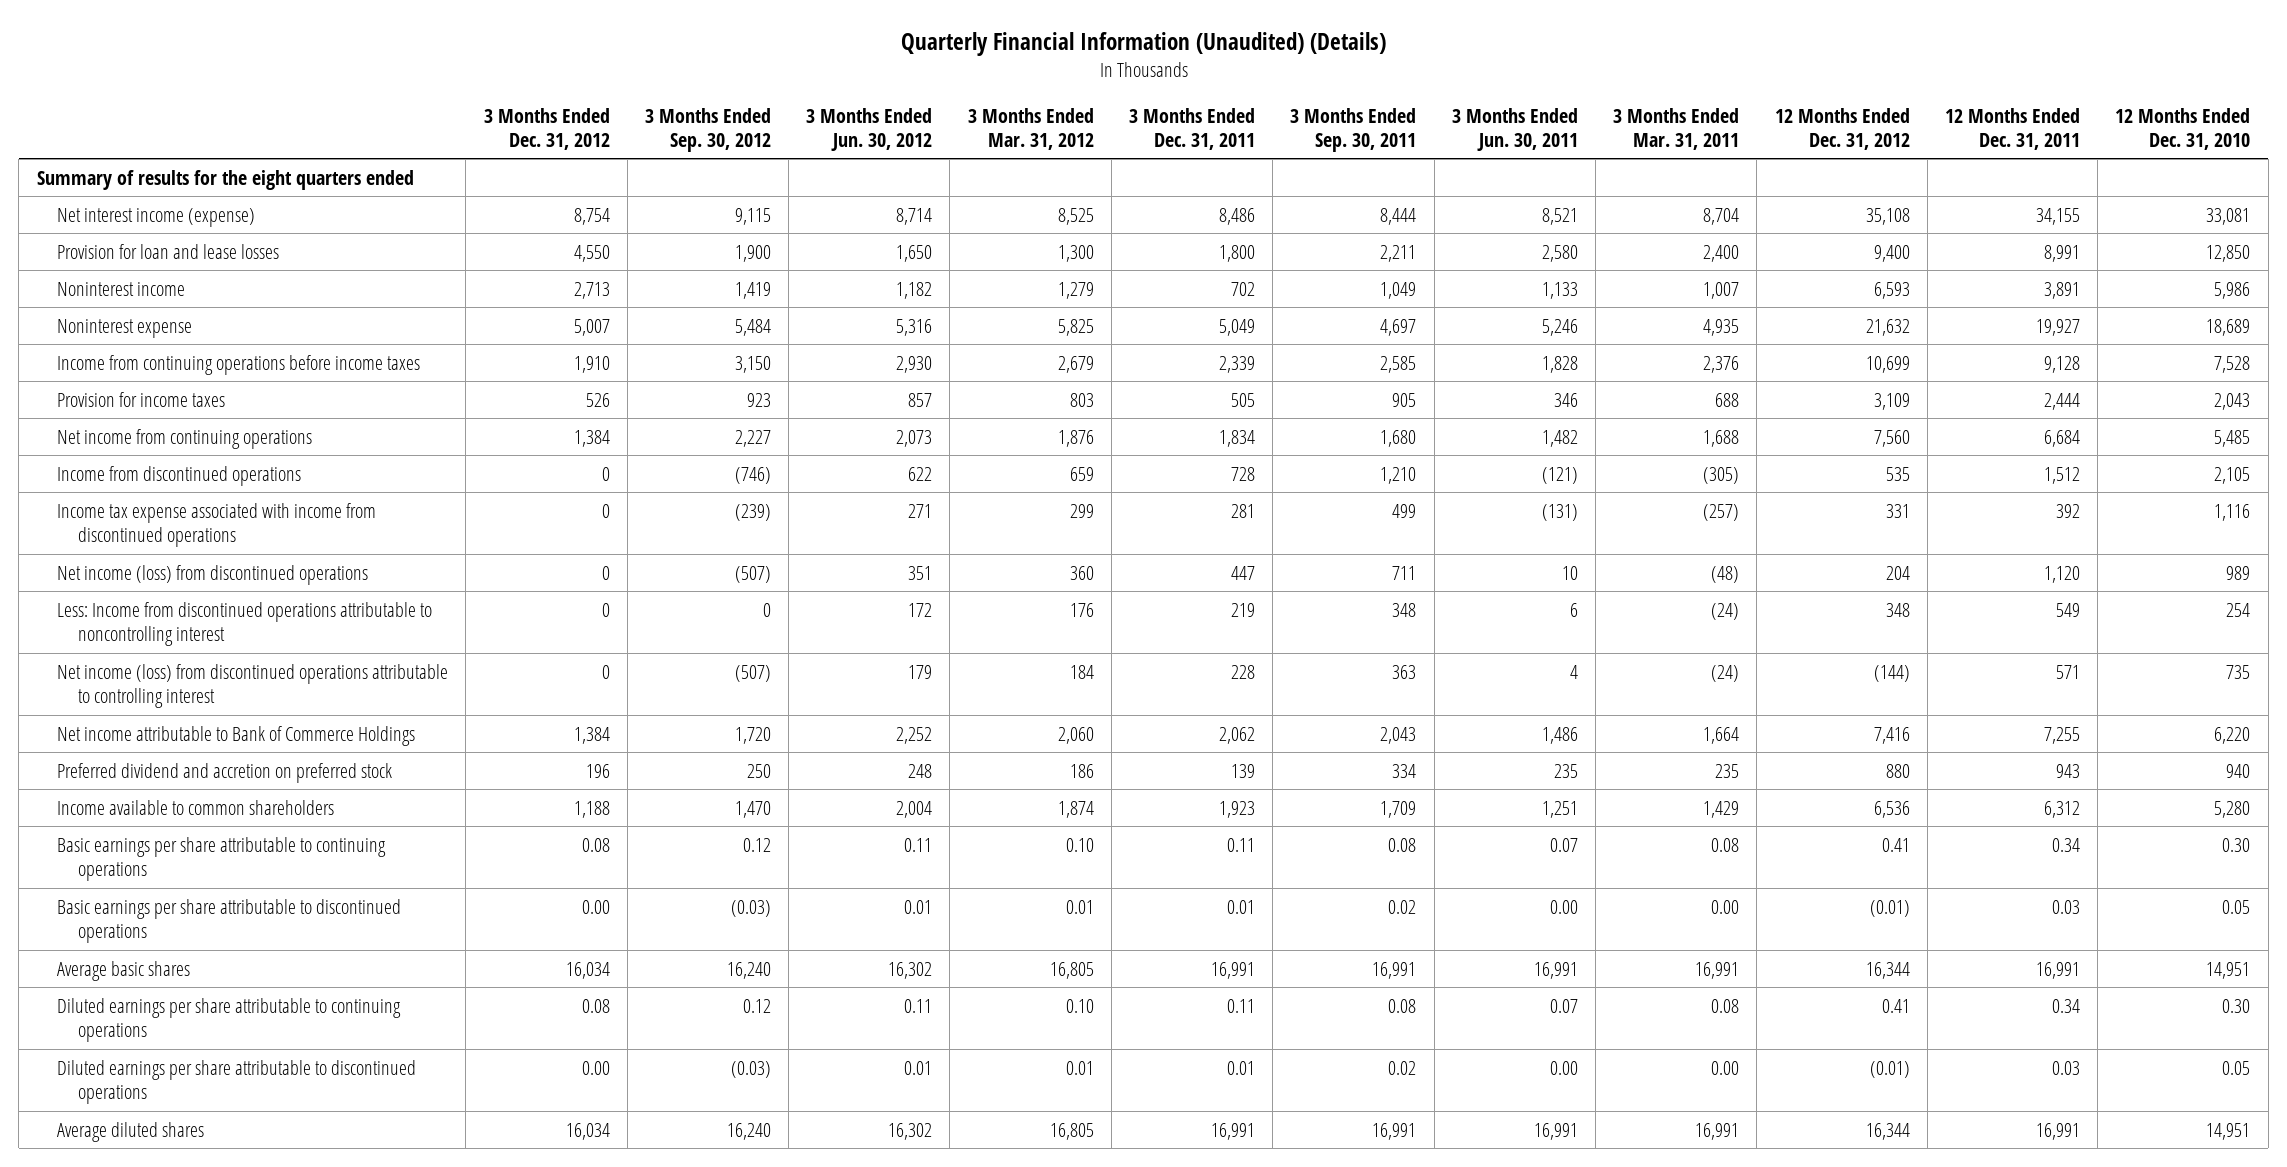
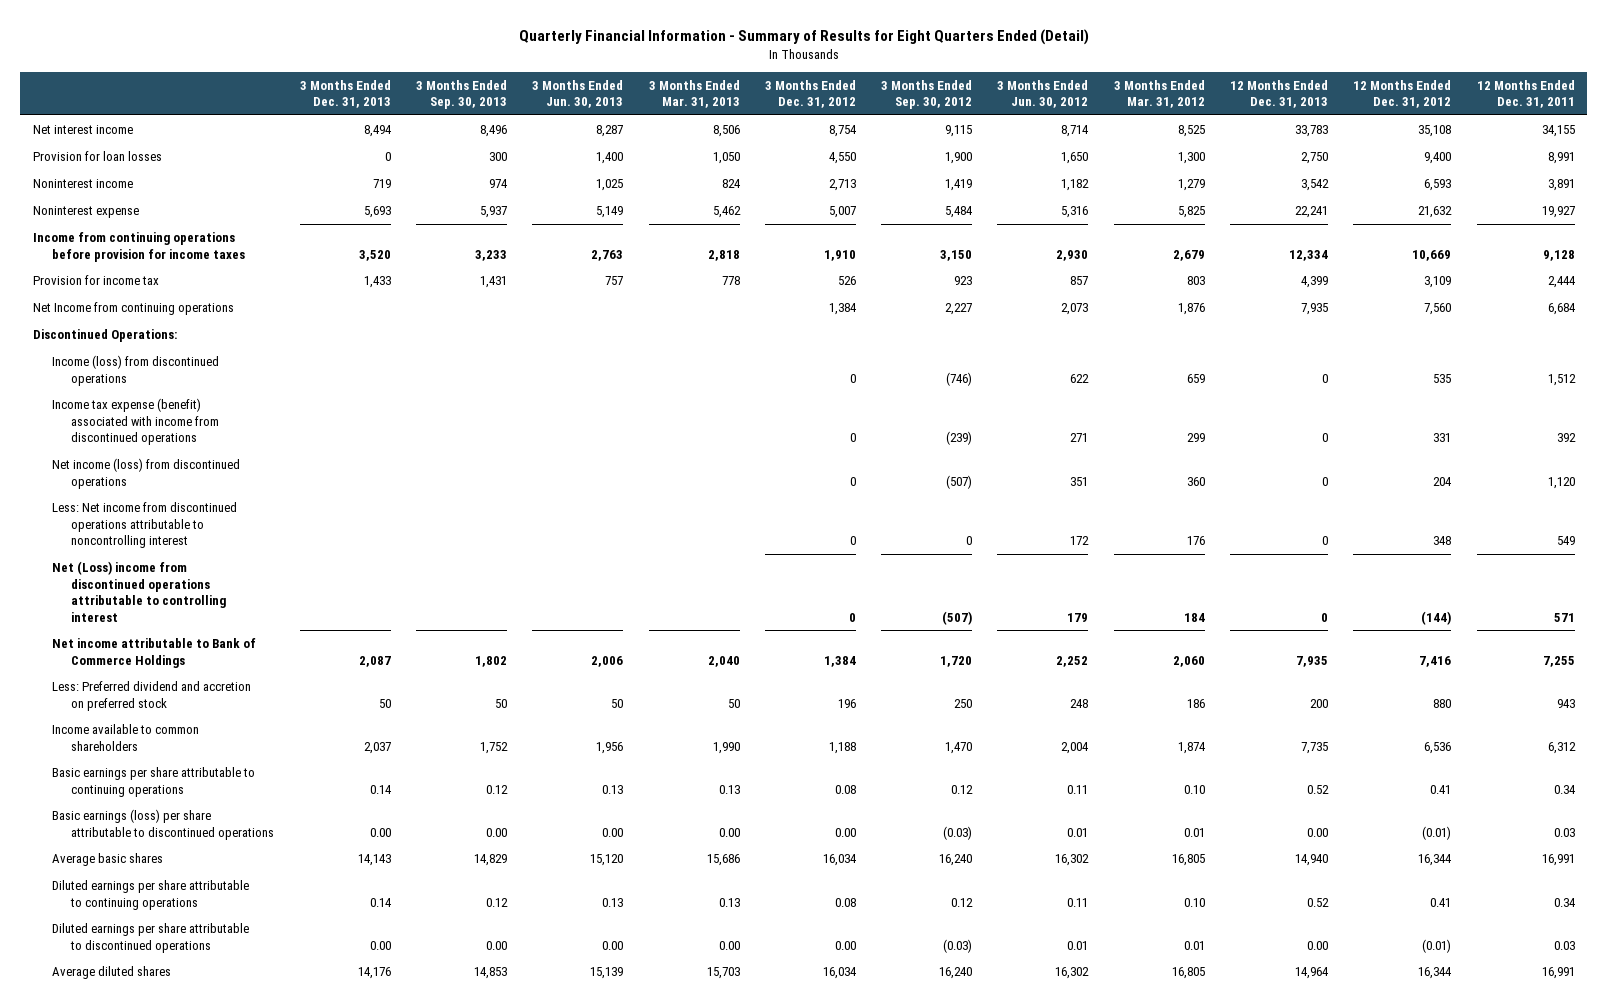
- Quarterly Financial Information (Unaudited) (Details)
+ Quarterly Financial Information - Summary of Results for Eight Quarters Ended (Detail)
- | 3 Months Ended Dec. 31, 2012 | 3 Months Ended Sep. 30, 2012 | 3 Months Ended Jun. 30, 2012 | 3 Months Ended Mar. 31, 2012 | 3 Months Ended Dec. 31, 2011 | 3 Months Ended Sep. 30, 2011 | 3 Months Ended Jun. 30, 2011 | 3 Months Ended Mar. 31, 2011 | 12 Months Ended Dec. 31, 2012 | 12 Months Ended Dec. 31, 2011 | 12 Months Ended Dec. 31, 2010
+ | 3 Months Ended Dec. 31, 2013 | 3 Months Ended Sep. 30, 2013 | 3 Months Ended Jun. 30, 2013 | 3 Months Ended Mar. 31, 2013 | 3 Months Ended Dec. 31, 2012 | 3 Months Ended Sep. 30, 2012 | 3 Months Ended Jun. 30, 2012 | 3 Months Ended Mar. 31, 2012 | 12 Months Ended Dec. 31, 2013 | 12 Months Ended Dec. 31, 2012 | 12 Months Ended Dec. 31, 2011
- Summary of results for the eight quarters ended
- Net interest income (expense) | 8,754 | 9,115 | 8,714 | 8,525 | 8,486 | 8,444 | 8,521 | 8,704 | 35,108 | 34,155 | 33,081
- Provision for loan and lease losses | 4,550 | 1,900 | 1,650 | 1,300 | 1,800 | 2,211 | 2,580 | 2,400 | 9,400 | 8,991 | 12,850
+ Net interest income | 8,494 | 8,496 | 8,287 | 8,506 | 8,754 | 9,115 | 8,714 | 8,525 | 33,783 | 35,108 | 34,155
+ Provision for loan losses | 0 | 300 | 1,400 | 1,050 | 4,550 | 1,900 | 1,650 | 1,300 | 2,750 | 9,400 | 8,991
- Income from continuing operations before income taxes | 1,910 | 3,150 | 2,930 | 2,679 | 2,339 | 2,585 | 1,828 | 2,376 | 10,699 | 9,128 | 7,528
- Provision for income taxes | 526 | 923 | 857 | 803 | 505 | 905 | 346 | 688 | 3,109 | 2,444 | 2,043
- Net income from continuing operations | 1,384 | 2,227 | 2,073 | 1,876 | 1,834 | 1,680 | 1,482 | 1,688 | 7,560 | 6,684 | 5,485
- Income from discontinued operations | 0 | (746) | 622 | 659 | 728 | 1,210 | (121) | (305) | 535 | 1,512 | 2,105
- Income tax expense associated with income from discontinued operations | 0 | (239) | 271 | 299 | 281 | 499 | (131) | (257) | 331 | 392 | 1,116
+ Income from continuing operations before provision for income taxes | 3,520 | 3,233 | 2,763 | 2,818 | 1,910 | 3,150 | 2,930 | 2,679 | 12,334 | 10,669 | 9,128
+ Provision for income tax | 1,433 | 1,431 | 757 | 778 | 526 | 923 | 857 | 803 | 4,399 | 3,109 | 2,444
+ Net Income from continuing operations | | | | | 1,384 | 2,227 | 2,073 | 1,876 | 7,935 | 7,560 | 6,684
+ Discontinued Operations:
+ Income (loss) from discontinued operations | | | | | 0 | (746) | 622 | 659 | 0 | 535 | 1,512
+ Income tax expense (benefit) associated with income from discontinued operations | | | | | 0 | (239) | 271 | 299 | 0 | 331 | 392
- Less: Income from discontinued operations attributable to noncontrolling interest | 0 | 0 | 172 | 176 | 219 | 348 | 6 | (24) | 348 | 549 | 254
- Net income (loss) from discontinued operations attributable to controlling interest | 0 | (507) | 179 | 184 | 228 | 363 | 4 | (24) | (144) | 571 | 735
+ Less: Net income from discontinued operations attributable to noncontrolling interest | | | | | 0 | 0 | 172 | 176 | 0 | 348 | 549
+ Net (Loss) income from discontinued operations attributable to controlling interest | | | | | 0 | (507) | 179 | 184 | 0 | (144) | 571
- Preferred dividend and accretion on preferred stock | 196 | 250 | 248 | 186 | 139 | 334 | 235 | 235 | 880 | 943 | 940
+ Less: Preferred dividend and accretion on preferred stock | 50 | 50 | 50 | 50 | 196 | 250 | 248 | 186 | 200 | 880 | 943
- Basic earnings per share attributable to discontinued operations | 0.00 | (0.03) | 0.01 | 0.01 | 0.01 | 0.02 | 0.00 | 0.00 | (0.01) | 0.03 | 0.05
+ Basic earnings (loss) per share attributable to discontinued operations | 0.00 | 0.00 | 0.00 | 0.00 | 0.00 | (0.03) | 0.01 | 0.01 | 0.00 | (0.01) | 0.03

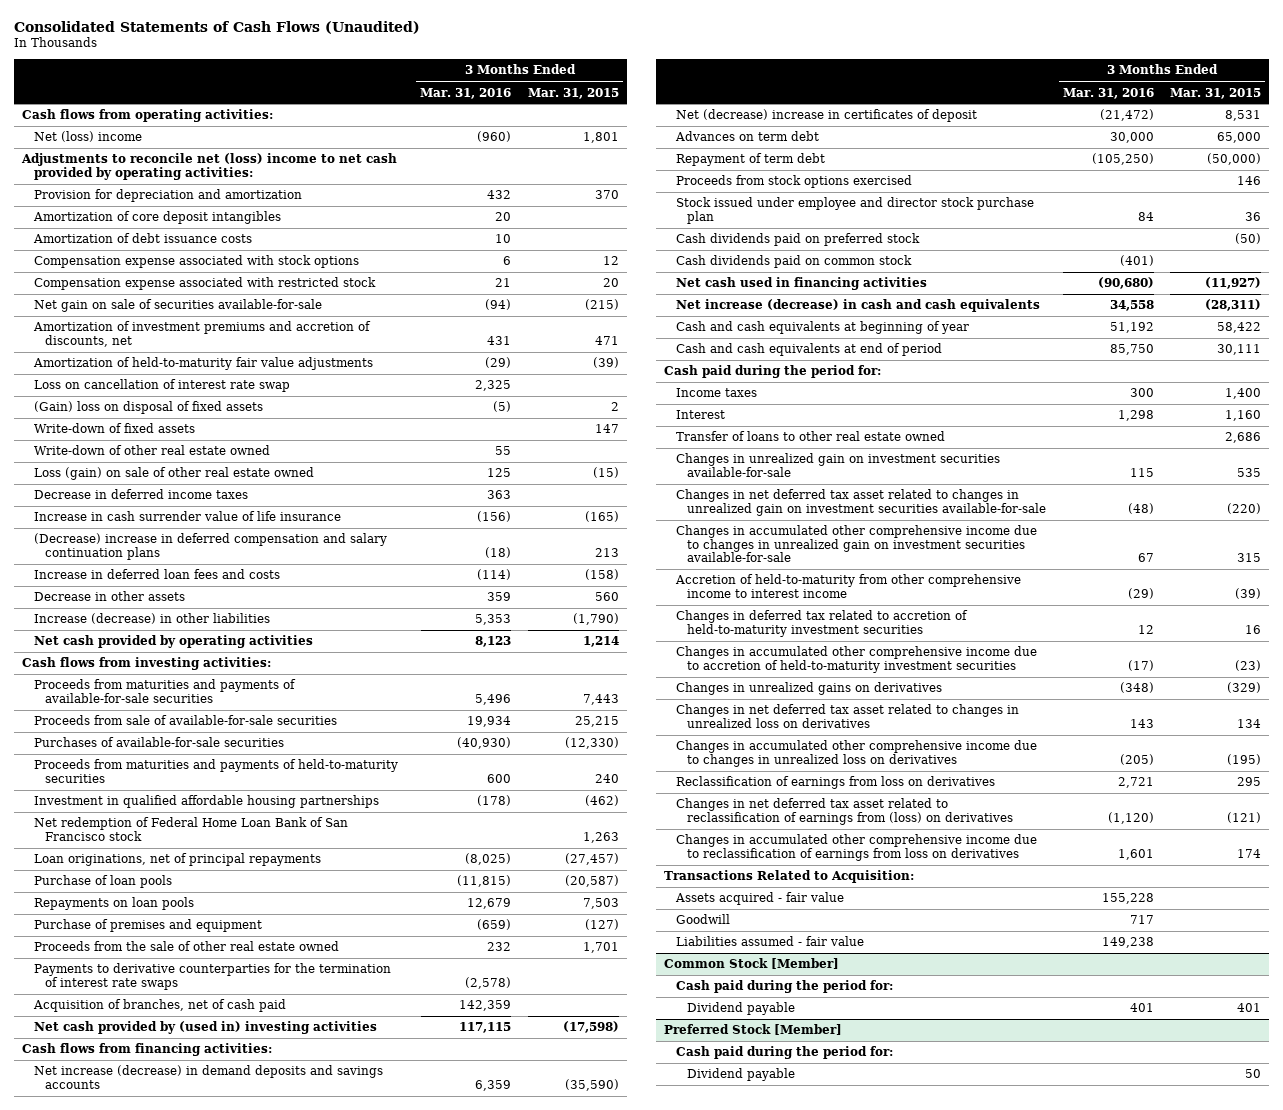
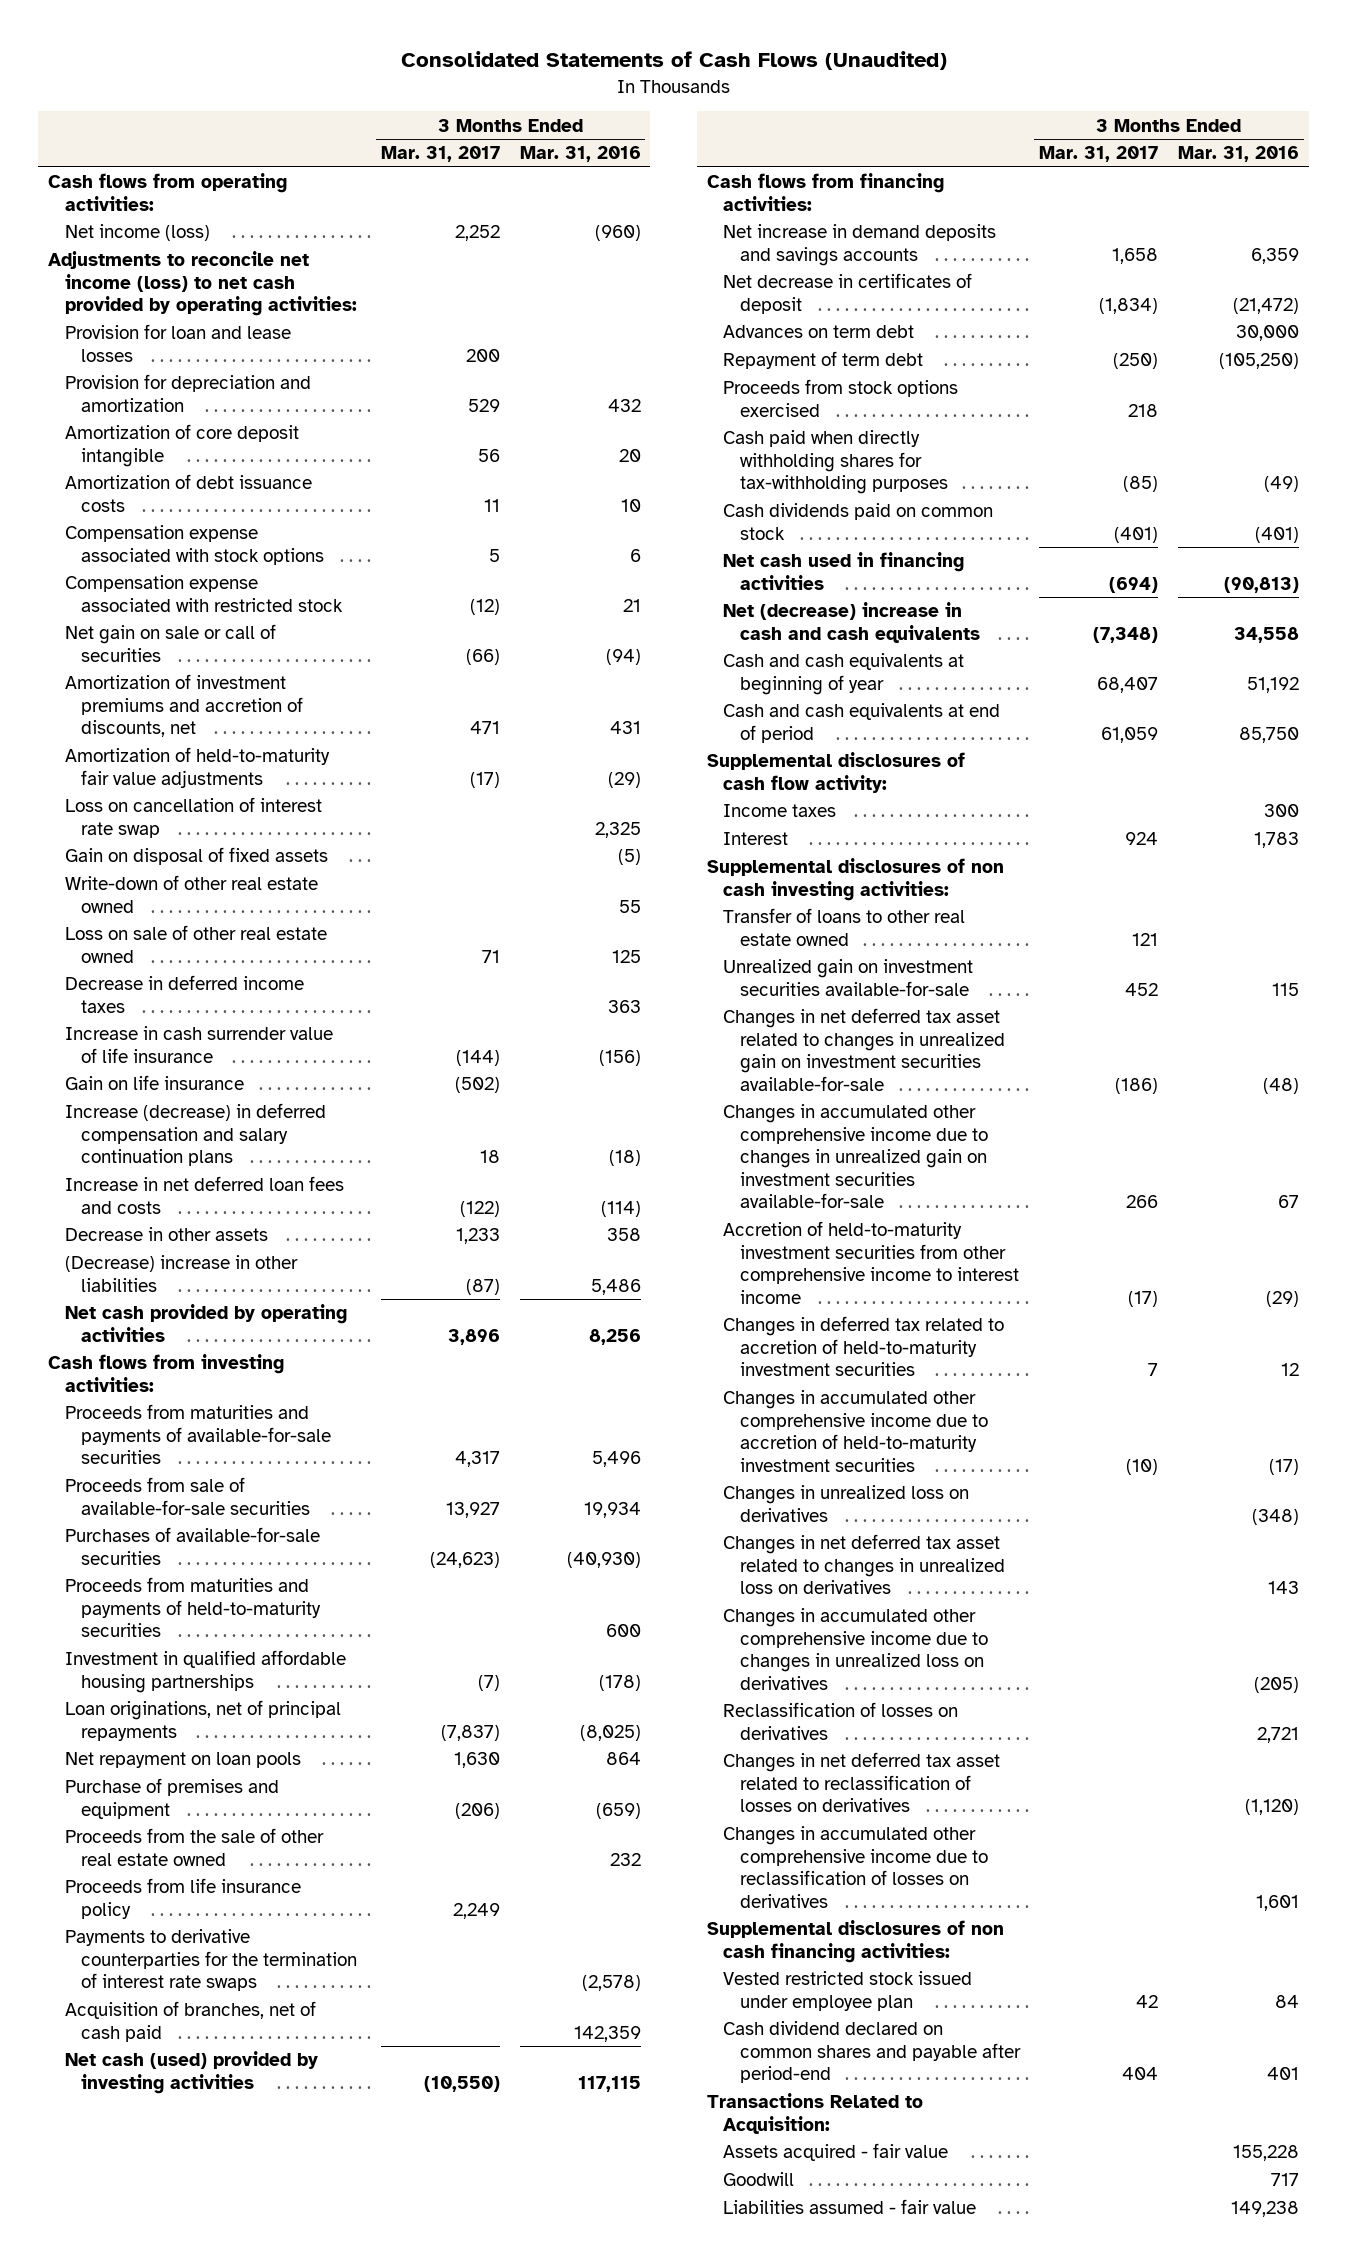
- | 3 Months Ended Mar. 31, 2016 | 3 Months Ended Mar. 31, 2015
+ | 3 Months Ended Mar. 31, 2017 | 3 Months Ended Mar. 31, 2016
- Net (loss) income | (960) | 1,801
- Adjustments to reconcile net (loss) income to net cash provided by operating activities:
+ Net income (loss) | 2,252 | (960)
+ Adjustments to reconcile net income (loss) to net cash provided by operating activities:
+ Provision for loan and lease losses | 200 |
- Amortization of core deposit intangibles | 20 |
+ Amortization of core deposit intangible | 56 | 20
- Net gain on sale of securities available-for-sale | (94) | (215)
+ Net gain on sale or call of securities | (66) | (94)
- (Gain) loss on disposal of fixed assets | (5) | 2
- Write-down of fixed assets | | 147
+ Gain on disposal of fixed assets | | (5)
- Loss (gain) on sale of other real estate owned | 125 | (15)
+ Loss on sale of other real estate owned | 71 | 125
- (Decrease) increase in deferred compensation and salary continuation plans | (18) | 213
- Increase in deferred loan fees and costs | (114) | (158)
- Decrease in other assets | 359 | 560
- Increase (decrease) in other liabilities | 5,353 | (1,790)
- Net cash provided by operating activities | 8,123 | 1,214
+ Gain on life insurance | (502) |
+ Increase (decrease) in deferred compensation and salary continuation plans | 18 | (18)
+ Increase in net deferred loan fees and costs | (122) | (114)
+ Decrease in other assets | 1,233 | 358
+ (Decrease) increase in other liabilities | (87) | 5,486
+ Net cash provided by operating activities | 3,896 | 8,256
- Net redemption of Federal Home Loan Bank of San Francisco stock | | 1,263
- Purchase of loan pools | (11,815) | (20,587)
- Repayments on loan pools | 12,679 | 7,503
+ Net repayment on loan pools | 1,630 | 864
+ Proceeds from life insurance policy | 2,249 |
- Net cash provided by (used in) investing activities | 117,115 | (17,598)
+ Net cash (used) provided by investing activities | (10,550) | 117,115
- Net increase (decrease) in demand deposits and savings accounts | 6,359 | (35,590)
- Net (decrease) increase in certificates of deposit | (21,472) | 8,531
+ Net increase in demand deposits and savings accounts | 1,658 | 6,359
+ Net decrease in certificates of deposit | (1,834) | (21,472)
- Stock issued under employee and director stock purchase plan | 84 | 36
- Cash dividends paid on preferred stock | | (50)
+ Cash paid when directly withholding shares for tax-withholding purposes | (85) | (49)
- Net cash used in financing activities | (90,680) | (11,927)
- Net increase (decrease) in cash and cash equivalents | 34,558 | (28,311)
+ Net cash used in financing activities | (694) | (90,813)
+ Net (decrease) increase in cash and cash equivalents | (7,348) | 34,558
- Cash paid during the period for:
+ Supplemental disclosures of cash flow activity:
- Interest | 1,298 | 1,160
+ Interest | 924 | 1,783
+ Supplemental disclosures of non cash investing activities:
- Changes in unrealized gain on investment securities available-for-sale | 115 | 535
+ Unrealized gain on investment securities available-for-sale | 452 | 115
- Accretion of held-to-maturity from other comprehensive income to interest income | (29) | (39)
+ Accretion of held-to-maturity investment securities from other comprehensive income to interest income | (17) | (29)
- Changes in unrealized gains on derivatives | (348) | (329)
+ Changes in unrealized loss on derivatives | | (348)
- Reclassification of earnings from loss on derivatives | 2,721 | 295
- Changes in net deferred tax asset related to reclassification of earnings from (loss) on derivatives | (1,120) | (121)
- Changes in accumulated other comprehensive income due to reclassification of earnings from loss on derivatives | 1,601 | 174
+ Reclassification of losses on derivatives | | 2,721
+ Changes in net deferred tax asset related to reclassification of losses on derivatives | | (1,120)
+ Changes in accumulated other comprehensive income due to reclassification of losses on derivatives | | 1,601
+ Supplemental disclosures of non cash financing activities:
+ Vested restricted stock issued under employee plan | 42 | 84
+ Cash dividend declared on common shares and payable after period-end | 404 | 401
- Common Stock [Member]
- Cash paid during the period for:
- Dividend payable | 401 | 401
- Preferred Stock [Member]
- Cash paid during the period for:
- Dividend payable | | 50

